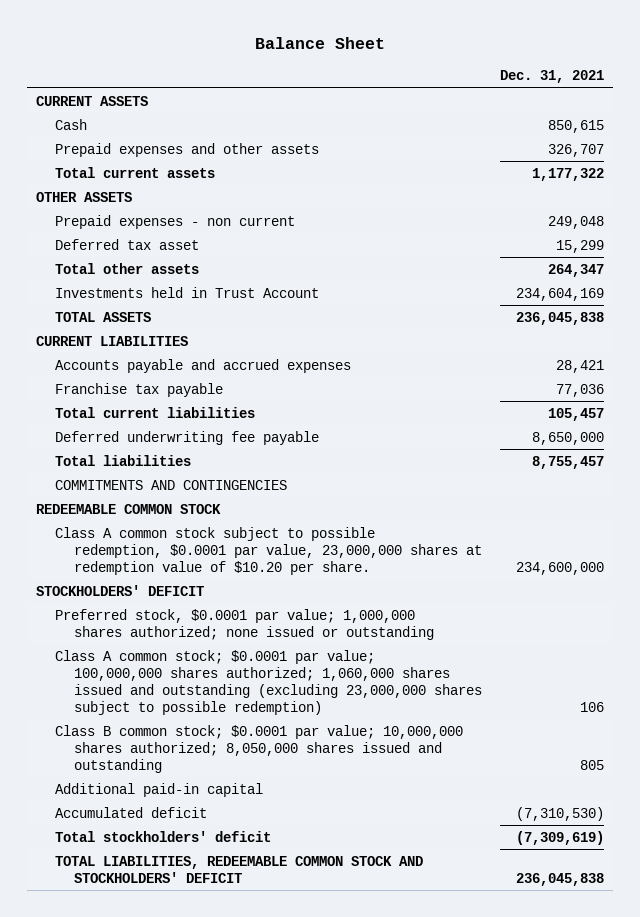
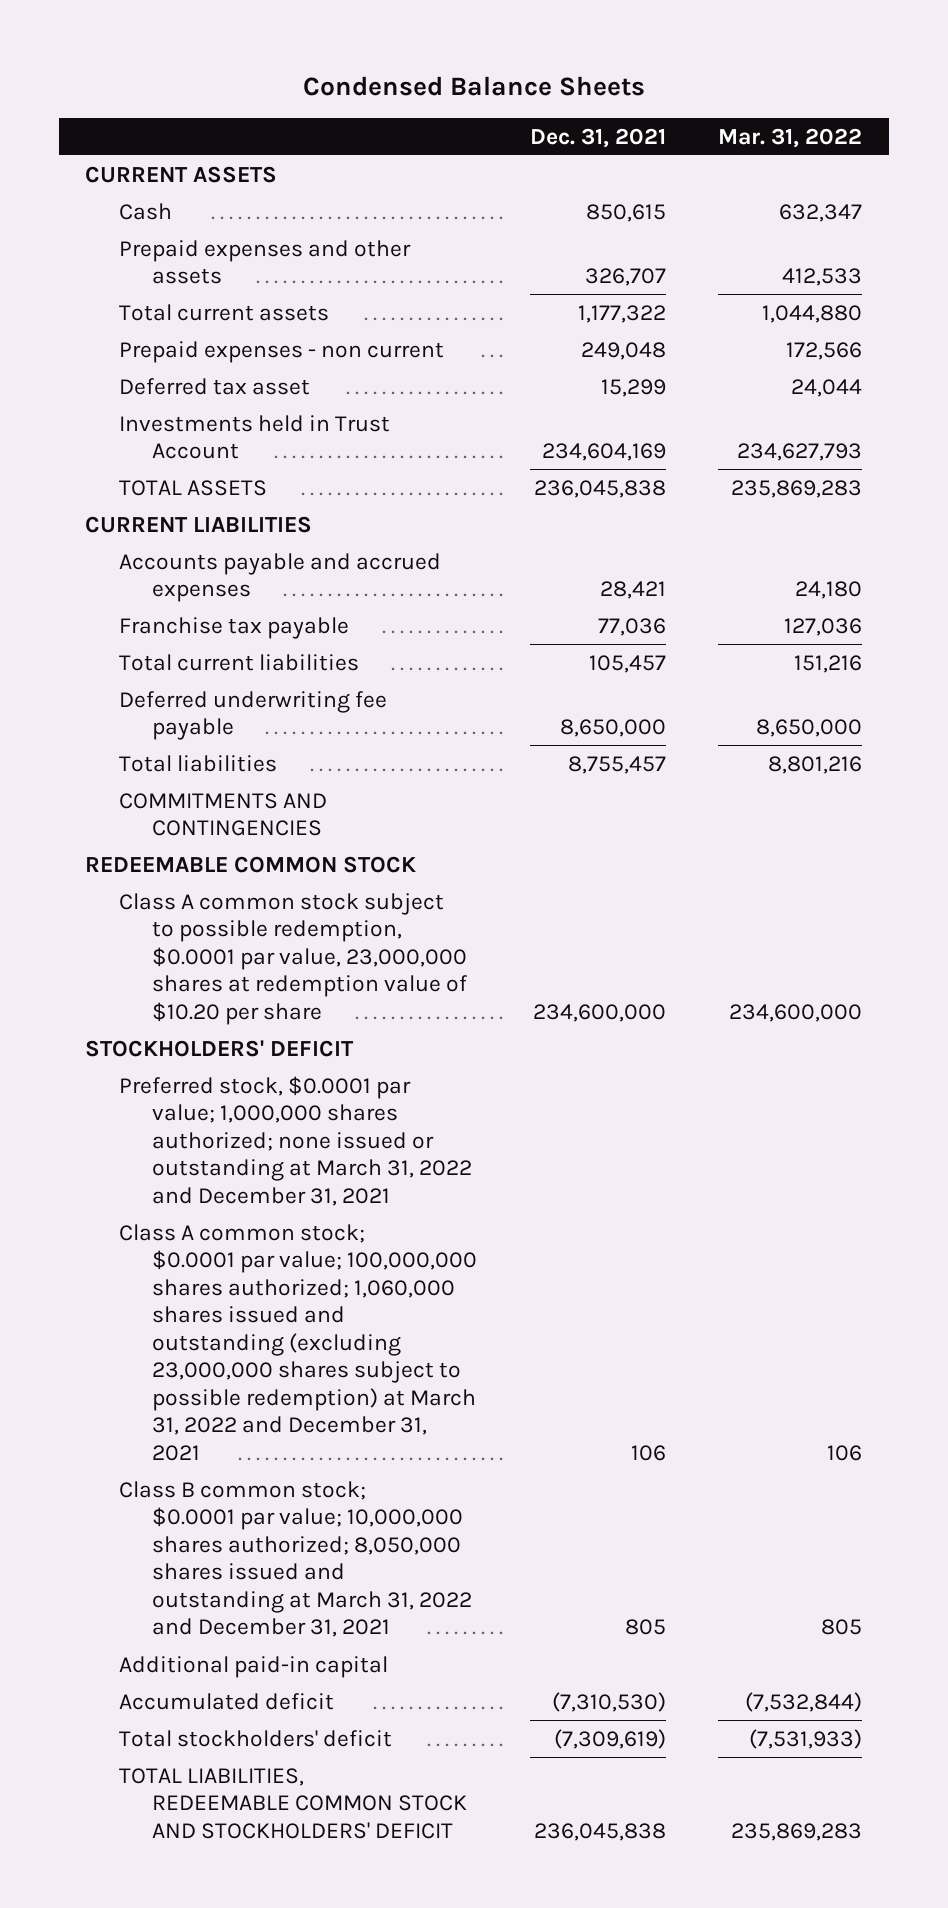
- Balance Sheet
+ Condensed Balance Sheets
- | Dec. 31, 2021
+ | Dec. 31, 2021 | Mar. 31, 2022
- OTHER ASSETS
- Total other assets | 264,347
- Class A common stock subject to possible redemption, $0.0001 par value, 23,000,000 shares at redemption value of $10.20 per share. | 234,600,000
+ Class A common stock subject to possible redemption, $0.0001 par value, 23,000,000 shares at redemption value of $10.20 per share | 234,600,000 | 234,600,000
- Preferred stock, $0.0001 par value; 1,000,000 shares authorized; none issued or outstanding
- Class A common stock; $0.0001 par value; 100,000,000 shares authorized; 1,060,000 shares issued and outstanding (excluding 23,000,000 shares subject to possible redemption) | 106
- Class B common stock; $0.0001 par value; 10,000,000 shares authorized; 8,050,000 shares issued and outstanding | 805
+ Preferred stock, $0.0001 par value; 1,000,000 shares authorized; none issued or outstanding at March 31, 2022 and December 31, 2021
+ Class A common stock; $0.0001 par value; 100,000,000 shares authorized; 1,060,000 shares issued and outstanding (excluding 23,000,000 shares subject to possible redemption) at March 31, 2022 and December 31, 2021 | 106 | 106
+ Class B common stock; $0.0001 par value; 10,000,000 shares authorized; 8,050,000 shares issued and outstanding at March 31, 2022 and December 31, 2021 | 805 | 805

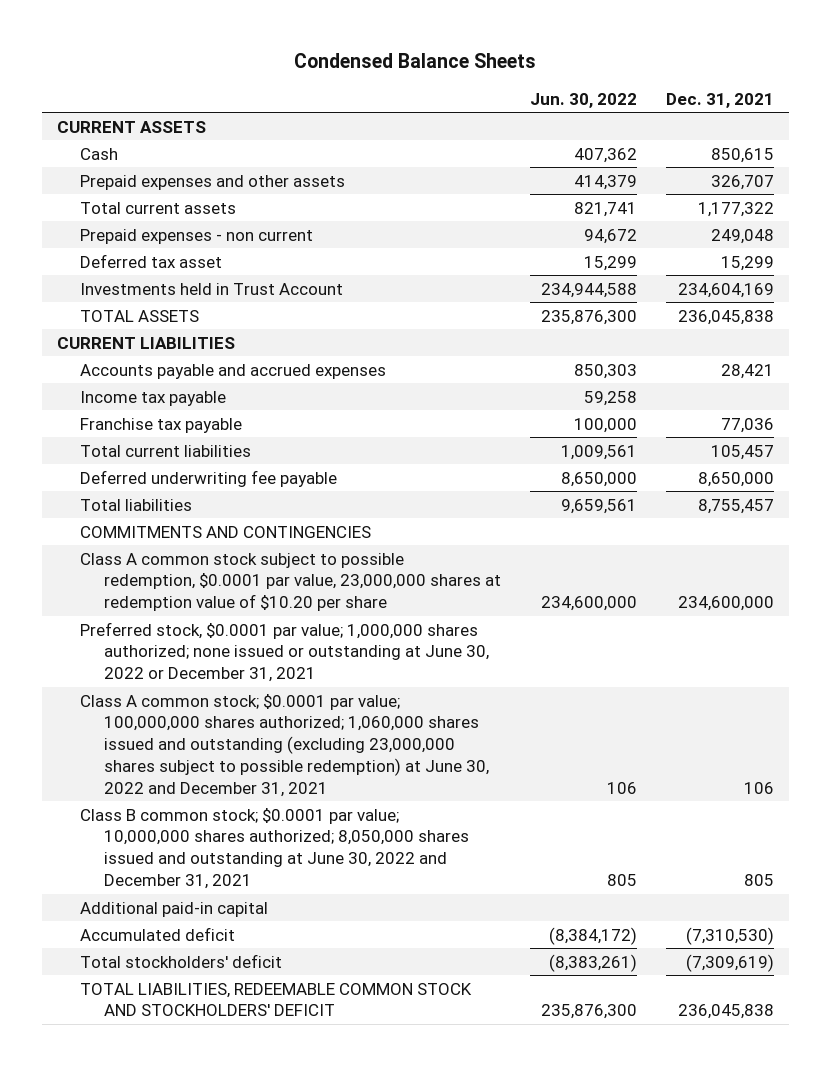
- | Dec. 31, 2021 | Mar. 31, 2022
+ | Jun. 30, 2022 | Dec. 31, 2021
+ Income tax payable | 59,258 |
- REDEEMABLE COMMON STOCK
- STOCKHOLDERS' DEFICIT
- Preferred stock, $0.0001 par value; 1,000,000 shares authorized; none issued or outstanding at March 31, 2022 and December 31, 2021
- Class A common stock; $0.0001 par value; 100,000,000 shares authorized; 1,060,000 shares issued and outstanding (excluding 23,000,000 shares subject to possible redemption) at March 31, 2022 and December 31, 2021 | 106 | 106
- Class B common stock; $0.0001 par value; 10,000,000 shares authorized; 8,050,000 shares issued and outstanding at March 31, 2022 and December 31, 2021 | 805 | 805
+ Preferred stock, $0.0001 par value; 1,000,000 shares authorized; none issued or outstanding at June 30, 2022 or December 31, 2021
+ Class A common stock; $0.0001 par value; 100,000,000 shares authorized; 1,060,000 shares issued and outstanding (excluding 23,000,000 shares subject to possible redemption) at June 30, 2022 and December 31, 2021 | 106 | 106
+ Class B common stock; $0.0001 par value; 10,000,000 shares authorized; 8,050,000 shares issued and outstanding at June 30, 2022 and December 31, 2021 | 805 | 805

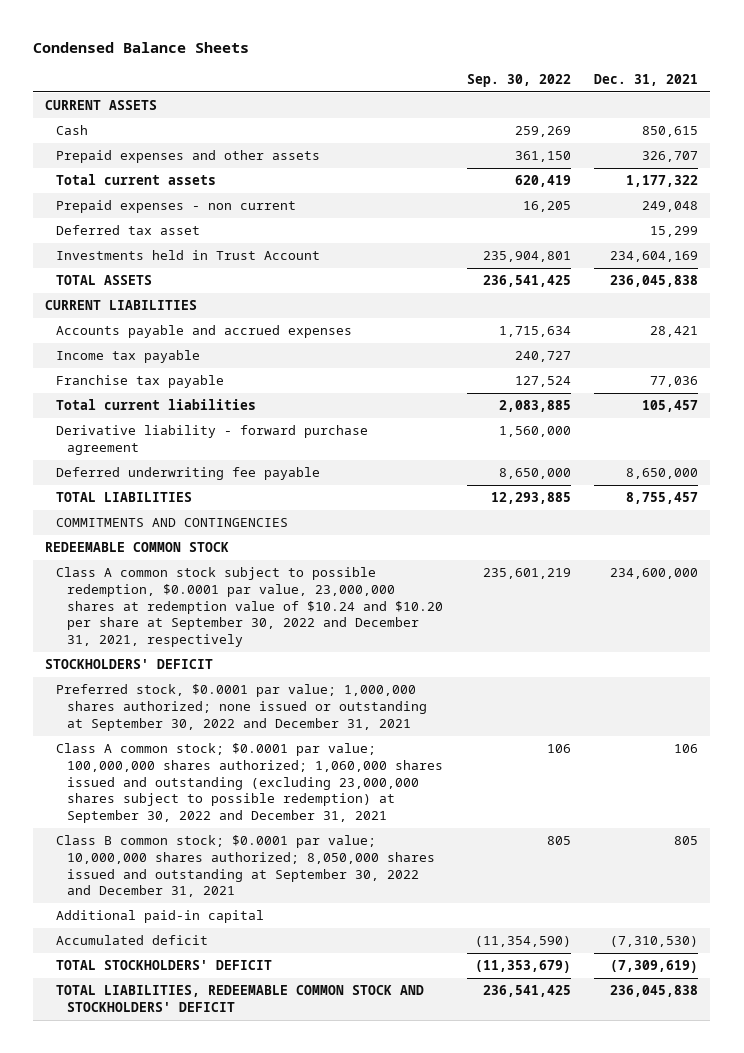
- | Jun. 30, 2022 | Dec. 31, 2021
+ | Sep. 30, 2022 | Dec. 31, 2021
+ Derivative liability - forward purchase agreement | 1,560,000 |
- Total liabilities | 9,659,561 | 8,755,457
+ TOTAL LIABILITIES | 12,293,885 | 8,755,457
- Class A common stock subject to possible redemption, $0.0001 par value, 23,000,000 shares at redemption value of $10.20 per share | 234,600,000 | 234,600,000
- Preferred stock, $0.0001 par value; 1,000,000 shares authorized; none issued or outstanding at June 30, 2022 or December 31, 2021
- Class A common stock; $0.0001 par value; 100,000,000 shares authorized; 1,060,000 shares issued and outstanding (excluding 23,000,000 shares subject to possible redemption) at June 30, 2022 and December 31, 2021 | 106 | 106
- Class B common stock; $0.0001 par value; 10,000,000 shares authorized; 8,050,000 shares issued and outstanding at June 30, 2022 and December 31, 2021 | 805 | 805
+ REDEEMABLE COMMON STOCK
+ Class A common stock subject to possible redemption, $0.0001 par value, 23,000,000 shares at redemption value of $10.24 and $10.20 per share at September 30, 2022 and December 31, 2021, respectively | 235,601,219 | 234,600,000
+ STOCKHOLDERS' DEFICIT
+ Preferred stock, $0.0001 par value; 1,000,000 shares authorized; none issued or outstanding at September 30, 2022 and December 31, 2021
+ Class A common stock; $0.0001 par value; 100,000,000 shares authorized; 1,060,000 shares issued and outstanding (excluding 23,000,000 shares subject to possible redemption) at September 30, 2022 and December 31, 2021 | 106 | 106
+ Class B common stock; $0.0001 par value; 10,000,000 shares authorized; 8,050,000 shares issued and outstanding at September 30, 2022 and December 31, 2021 | 805 | 805
- Total stockholders' deficit | (8,383,261) | (7,309,619)
+ TOTAL STOCKHOLDERS' DEFICIT | (11,353,679) | (7,309,619)

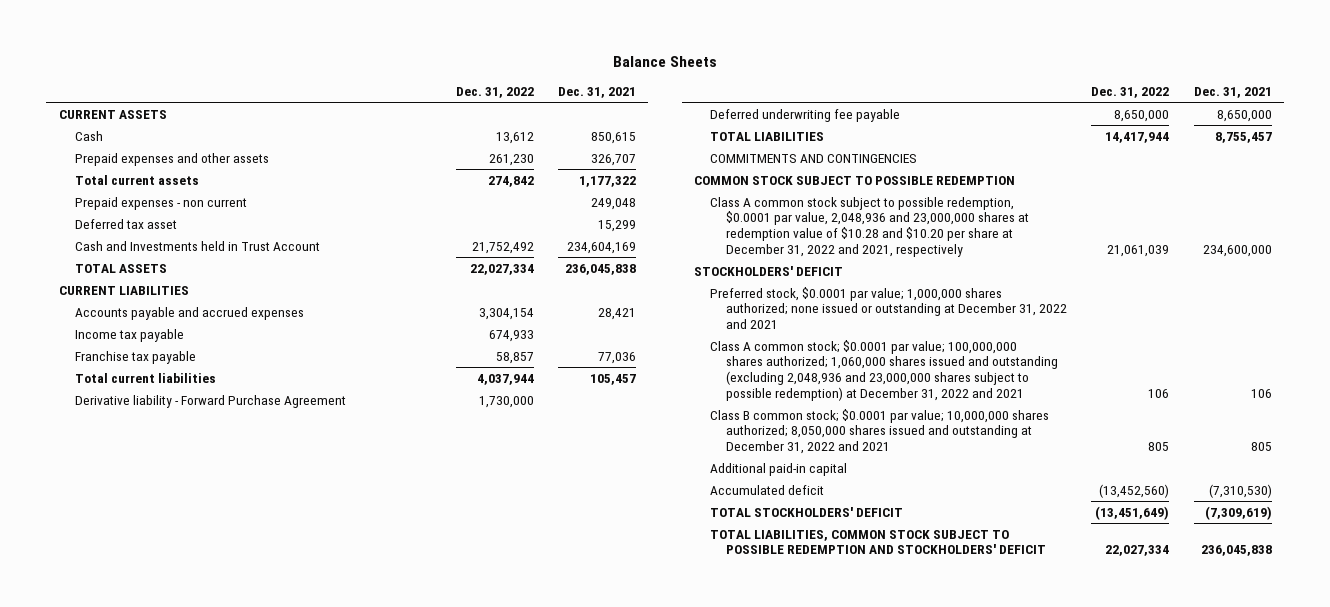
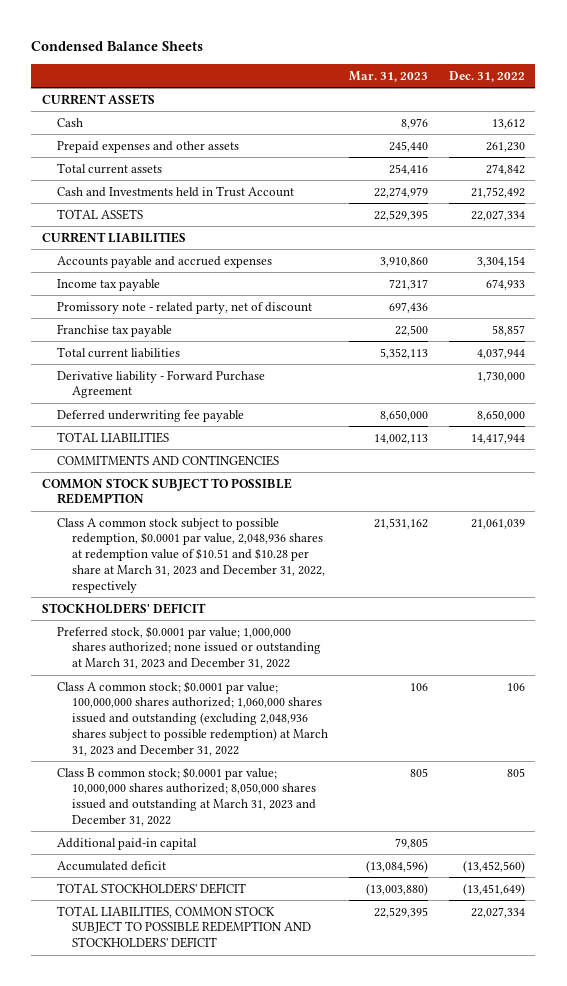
- Balance Sheets
+ Condensed Balance Sheets
- | Dec. 31, 2022 | Dec. 31, 2021
+ | Mar. 31, 2023 | Dec. 31, 2022
- Prepaid expenses - non current | | 249,048
- Deferred tax asset | | 15,299
+ Promissory note - related party, net of discount | 697,436 |
- Class A common stock subject to possible redemption, $0.0001 par value, 2,048,936 and 23,000,000 shares at redemption value of $10.28 and $10.20 per share at December 31, 2022 and 2021, respectively | 21,061,039 | 234,600,000
+ Class A common stock subject to possible redemption, $0.0001 par value, 2,048,936 shares at redemption value of $10.51 and $10.28 per share at March 31, 2023 and December 31, 2022, respectively | 21,531,162 | 21,061,039
- Preferred stock, $0.0001 par value; 1,000,000 shares authorized; none issued or outstanding at December 31, 2022 and 2021
- Class A common stock; $0.0001 par value; 100,000,000 shares authorized; 1,060,000 shares issued and outstanding (excluding 2,048,936 and 23,000,000 shares subject to possible redemption) at December 31, 2022 and 2021 | 106 | 106
- Class B common stock; $0.0001 par value; 10,000,000 shares authorized; 8,050,000 shares issued and outstanding at December 31, 2022 and 2021 | 805 | 805
+ Preferred stock, $0.0001 par value; 1,000,000 shares authorized; none issued or outstanding at March 31, 2023 and December 31, 2022
+ Class A common stock; $0.0001 par value; 100,000,000 shares authorized; 1,060,000 shares issued and outstanding (excluding 2,048,936 shares subject to possible redemption) at March 31, 2023 and December 31, 2022 | 106 | 106
+ Class B common stock; $0.0001 par value; 10,000,000 shares authorized; 8,050,000 shares issued and outstanding at March 31, 2023 and December 31, 2022 | 805 | 805

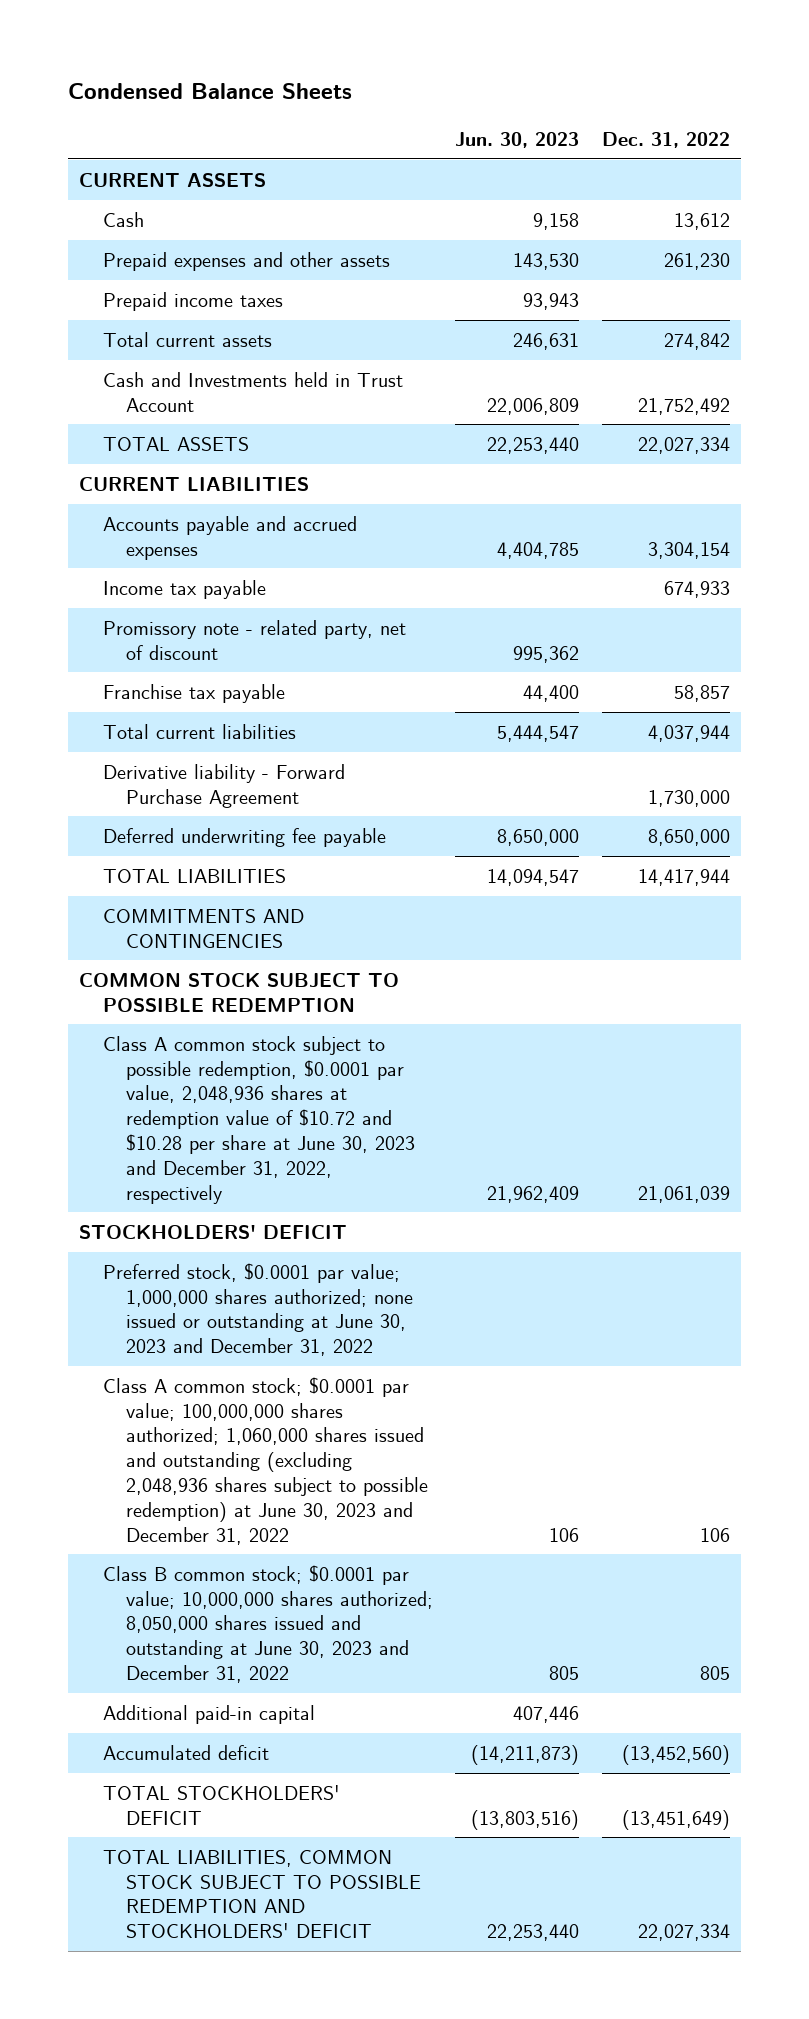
- | Mar. 31, 2023 | Dec. 31, 2022
+ | Jun. 30, 2023 | Dec. 31, 2022
+ Prepaid income taxes | 93,943 |
- Class A common stock subject to possible redemption, $0.0001 par value, 2,048,936 shares at redemption value of $10.51 and $10.28 per share at March 31, 2023 and December 31, 2022, respectively | 21,531,162 | 21,061,039
+ Class A common stock subject to possible redemption, $0.0001 par value, 2,048,936 shares at redemption value of $10.72 and $10.28 per share at June 30, 2023 and December 31, 2022, respectively | 21,962,409 | 21,061,039
- Preferred stock, $0.0001 par value; 1,000,000 shares authorized; none issued or outstanding at March 31, 2023 and December 31, 2022
- Class A common stock; $0.0001 par value; 100,000,000 shares authorized; 1,060,000 shares issued and outstanding (excluding 2,048,936 shares subject to possible redemption) at March 31, 2023 and December 31, 2022 | 106 | 106
- Class B common stock; $0.0001 par value; 10,000,000 shares authorized; 8,050,000 shares issued and outstanding at March 31, 2023 and December 31, 2022 | 805 | 805
+ Preferred stock, $0.0001 par value; 1,000,000 shares authorized; none issued or outstanding at June 30, 2023 and December 31, 2022
+ Class A common stock; $0.0001 par value; 100,000,000 shares authorized; 1,060,000 shares issued and outstanding (excluding 2,048,936 shares subject to possible redemption) at June 30, 2023 and December 31, 2022 | 106 | 106
+ Class B common stock; $0.0001 par value; 10,000,000 shares authorized; 8,050,000 shares issued and outstanding at June 30, 2023 and December 31, 2022 | 805 | 805

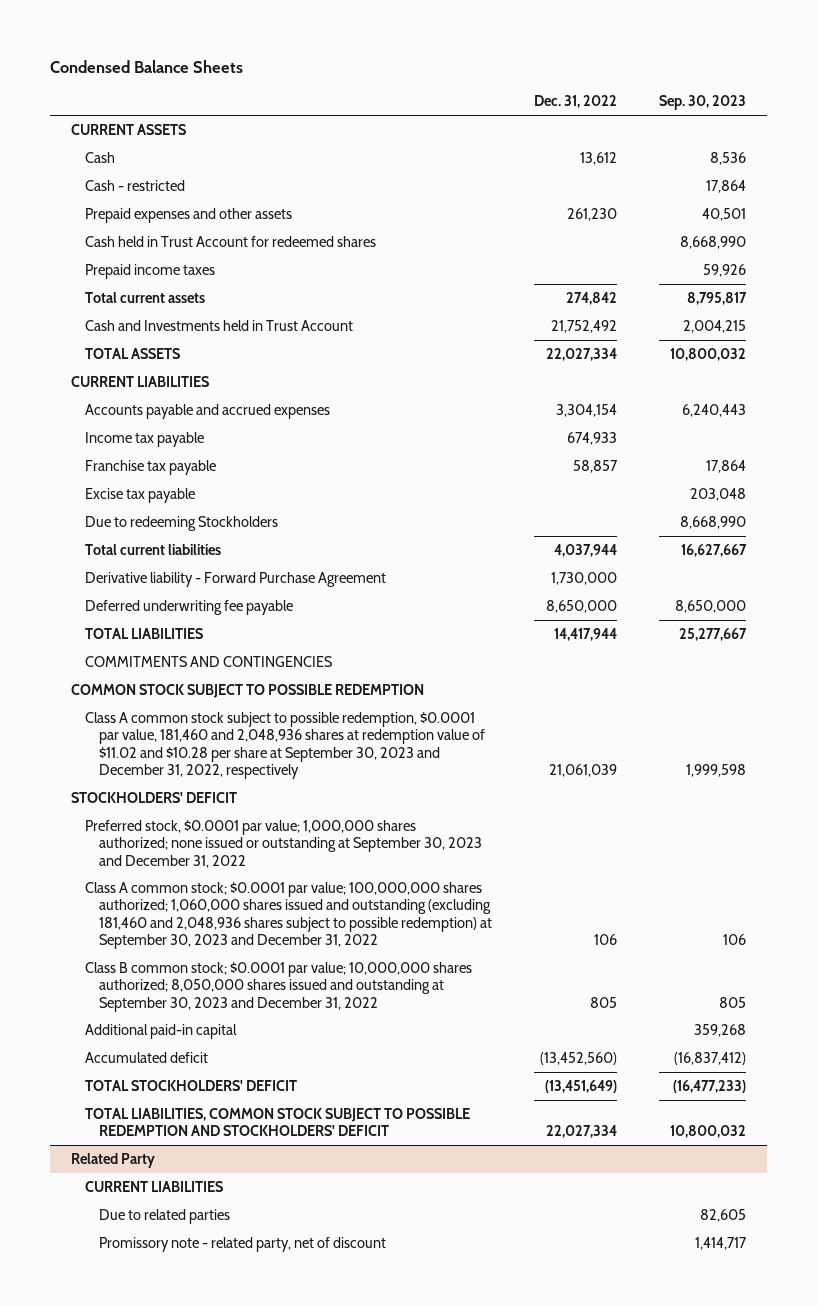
- | Jun. 30, 2023 | Dec. 31, 2022
+ | Dec. 31, 2022 | Sep. 30, 2023
+ Cash - restricted | | 17,864
+ Cash held in Trust Account for redeemed shares | | 8,668,990
- Promissory note - related party, net of discount | 995,362 |
+ Excise tax payable | | 203,048
+ Due to redeeming Stockholders | | 8,668,990
- Class A common stock subject to possible redemption, $0.0001 par value, 2,048,936 shares at redemption value of $10.72 and $10.28 per share at June 30, 2023 and December 31, 2022, respectively | 21,962,409 | 21,061,039
+ Class A common stock subject to possible redemption, $0.0001 par value, 181,460 and 2,048,936 shares at redemption value of $11.02 and $10.28 per share at September 30, 2023 and December 31, 2022, respectively | 21,061,039 | 1,999,598
- Preferred stock, $0.0001 par value; 1,000,000 shares authorized; none issued or outstanding at June 30, 2023 and December 31, 2022
- Class A common stock; $0.0001 par value; 100,000,000 shares authorized; 1,060,000 shares issued and outstanding (excluding 2,048,936 shares subject to possible redemption) at June 30, 2023 and December 31, 2022 | 106 | 106
- Class B common stock; $0.0001 par value; 10,000,000 shares authorized; 8,050,000 shares issued and outstanding at June 30, 2023 and December 31, 2022 | 805 | 805
+ Preferred stock, $0.0001 par value; 1,000,000 shares authorized; none issued or outstanding at September 30, 2023 and December 31, 2022
+ Class A common stock; $0.0001 par value; 100,000,000 shares authorized; 1,060,000 shares issued and outstanding (excluding 181,460 and 2,048,936 shares subject to possible redemption) at September 30, 2023 and December 31, 2022 | 106 | 106
+ Class B common stock; $0.0001 par value; 10,000,000 shares authorized; 8,050,000 shares issued and outstanding at September 30, 2023 and December 31, 2022 | 805 | 805
+ Related Party
+ CURRENT LIABILITIES
+ Due to related parties | | 82,605
+ Promissory note - related party, net of discount | | 1,414,717

